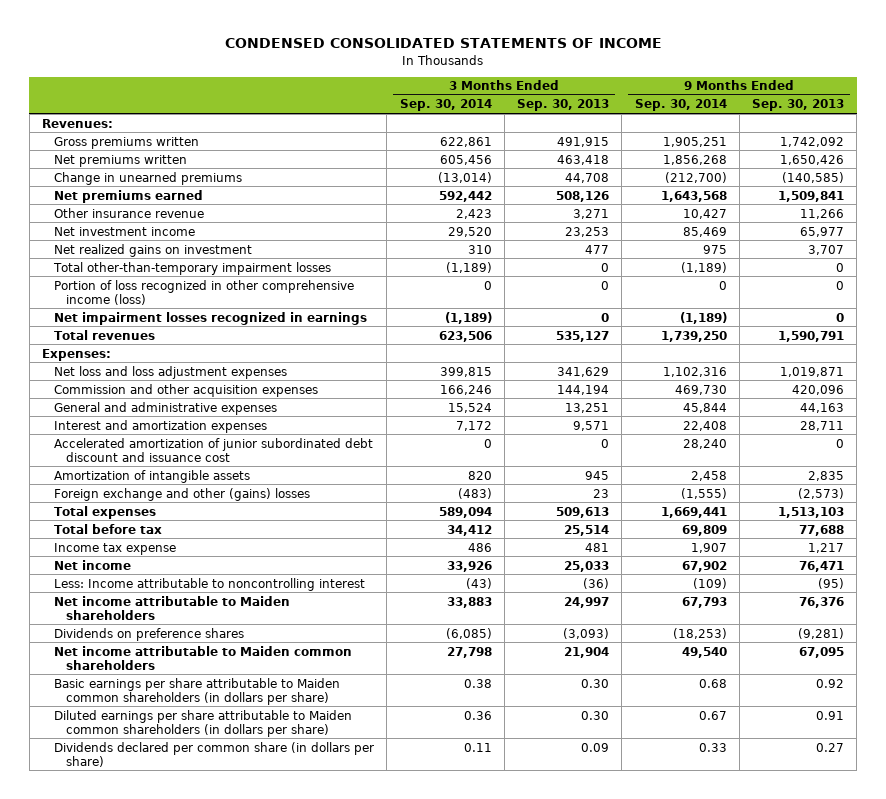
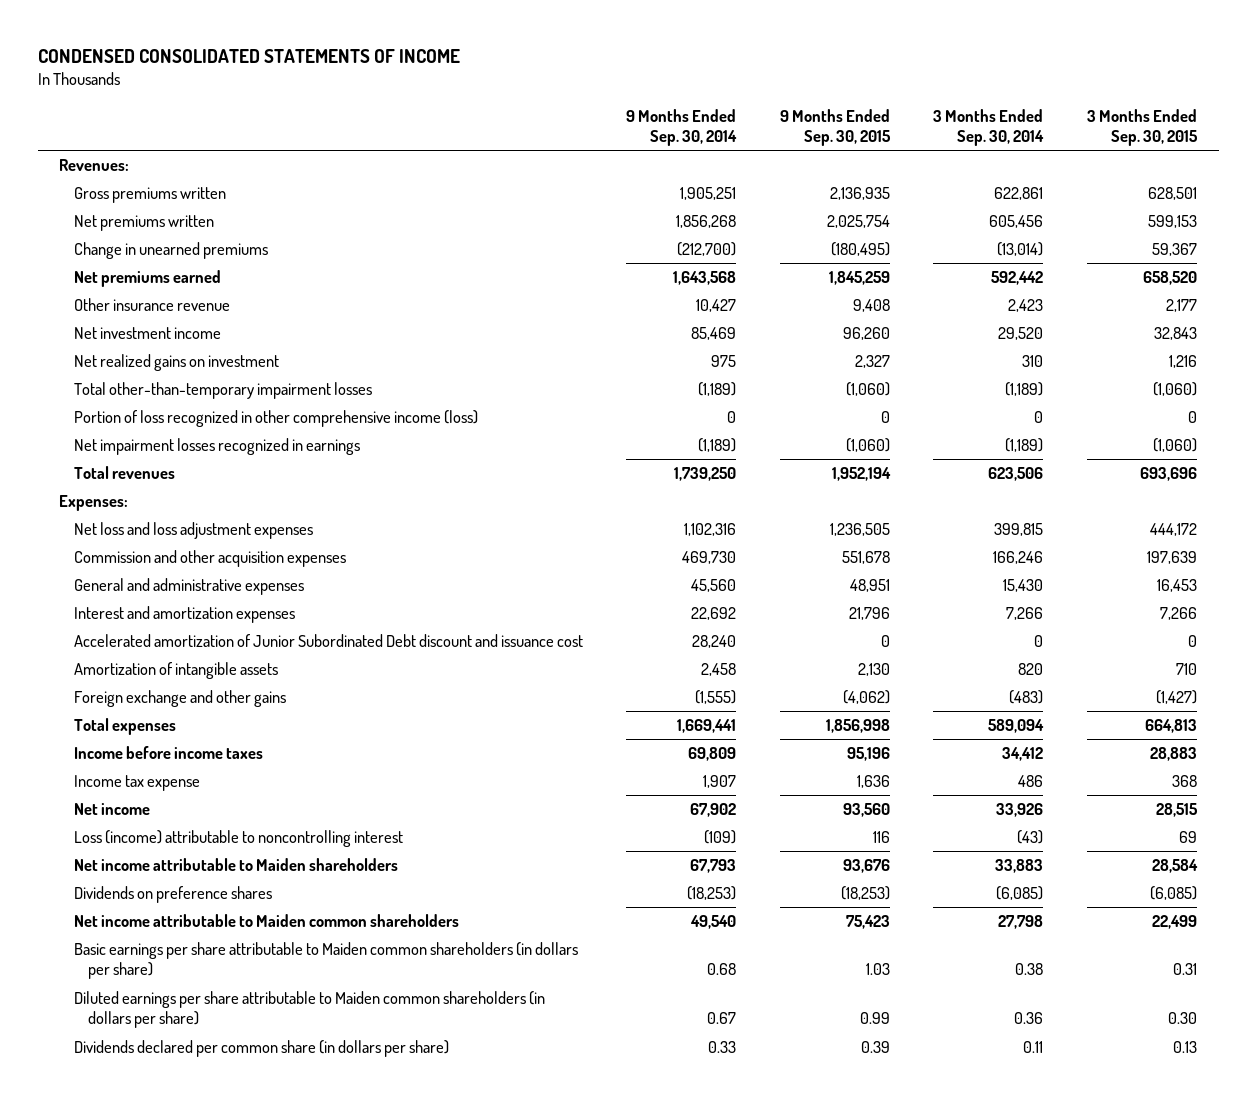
- | 3 Months Ended Sep. 30, 2014 | 3 Months Ended Sep. 30, 2013 | 9 Months Ended Sep. 30, 2014 | 9 Months Ended Sep. 30, 2013
+ | 9 Months Ended Sep. 30, 2014 | 9 Months Ended Sep. 30, 2015 | 3 Months Ended Sep. 30, 2014 | 3 Months Ended Sep. 30, 2015
- General and administrative expenses | 15,524 | 13,251 | 45,844 | 44,163
- Interest and amortization expenses | 7,172 | 9,571 | 22,408 | 28,711
- Accelerated amortization of junior subordinated debt discount and issuance cost | 0 | 0 | 28,240 | 0
+ General and administrative expenses | 45,560 | 48,951 | 15,430 | 16,453
+ Interest and amortization expenses | 22,692 | 21,796 | 7,266 | 7,266
+ Accelerated amortization of Junior Subordinated Debt discount and issuance cost | 28,240 | 0 | 0 | 0
- Foreign exchange and other (gains) losses | (483) | 23 | (1,555) | (2,573)
+ Foreign exchange and other gains | (1,555) | (4,062) | (483) | (1,427)
- Total before tax | 34,412 | 25,514 | 69,809 | 77,688
+ Income before income taxes | 69,809 | 95,196 | 34,412 | 28,883
- Less: Income attributable to noncontrolling interest | (43) | (36) | (109) | (95)
+ Loss (income) attributable to noncontrolling interest | (109) | 116 | (43) | 69

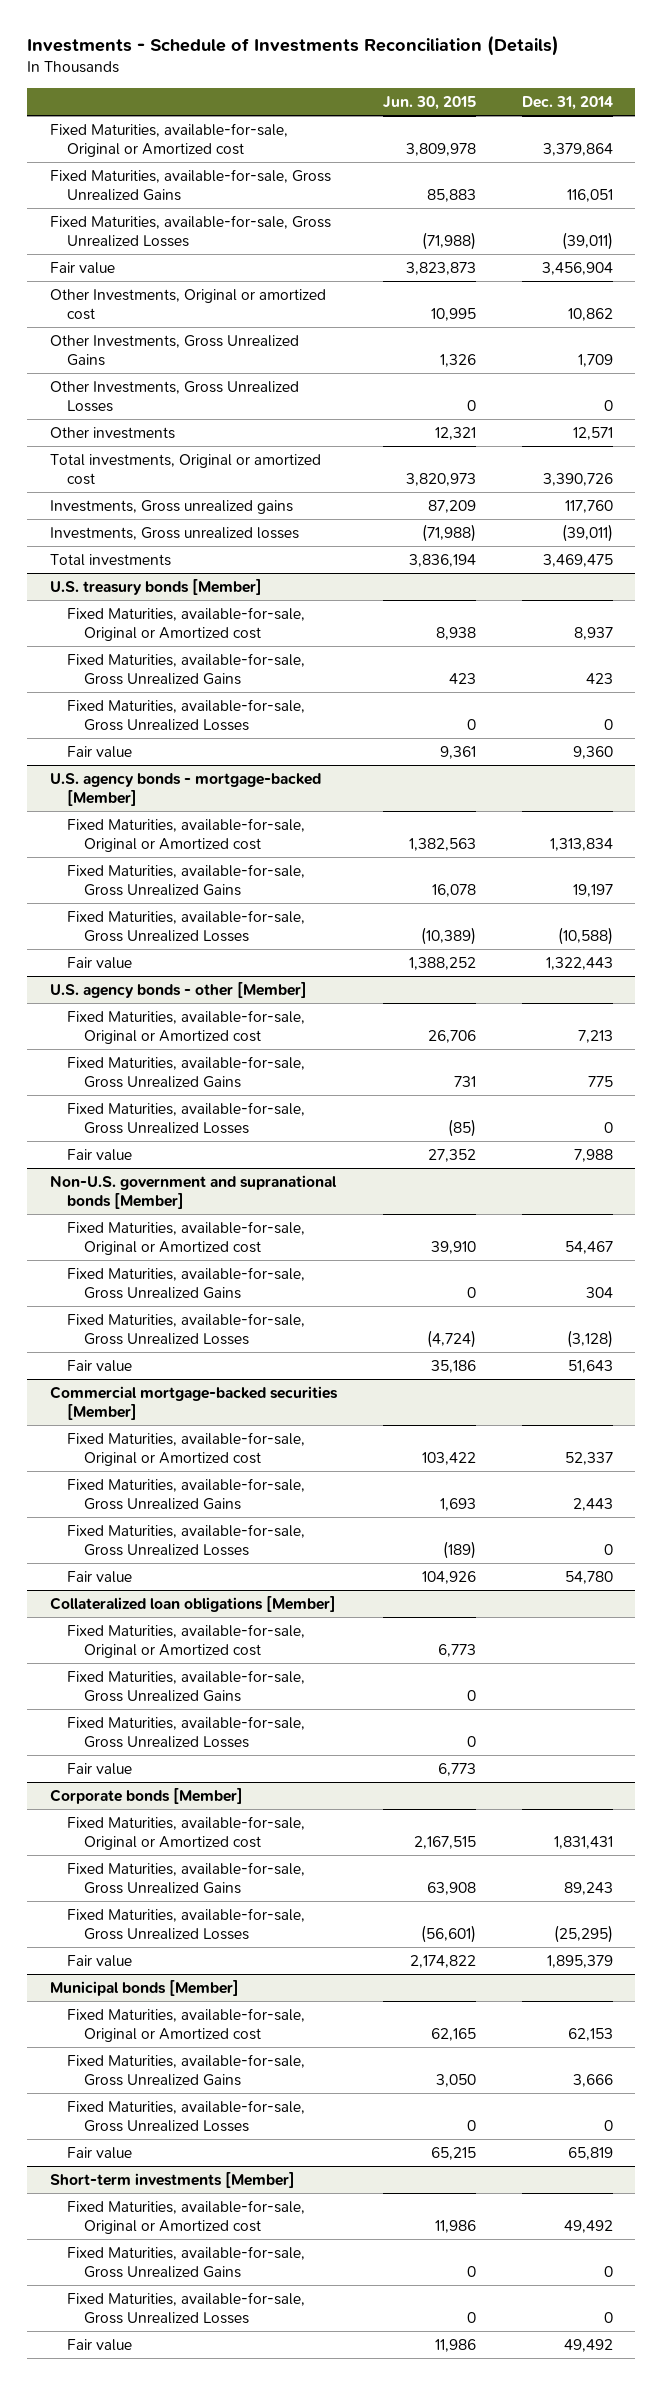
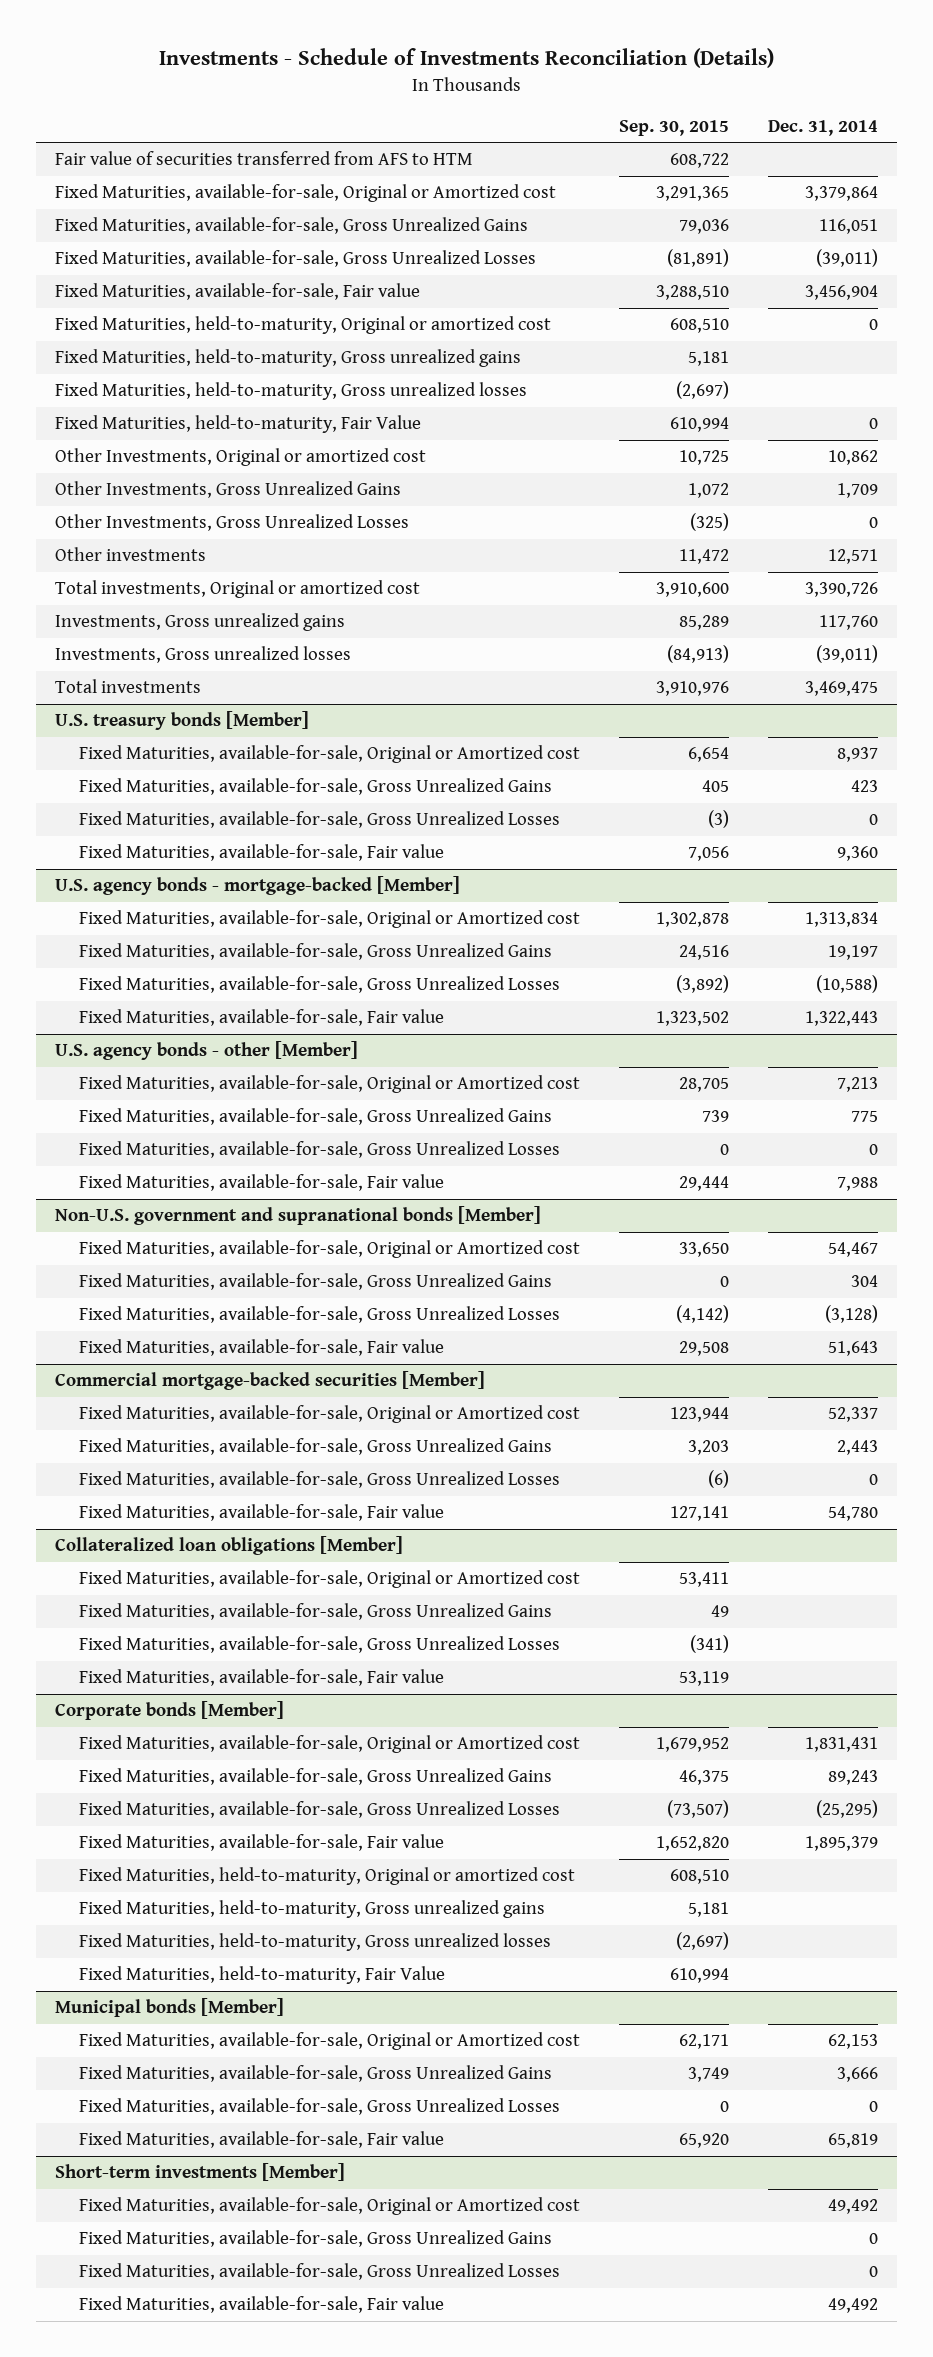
- | Jun. 30, 2015 | Dec. 31, 2014
+ | Sep. 30, 2015 | Dec. 31, 2014
+ Fair value of securities transferred from AFS to HTM | 608,722 |
- Fair value | 3,823,873 | 3,456,904
+ Fixed Maturities, available-for-sale, Fair value | 3,288,510 | 3,456,904
+ Fixed Maturities, held-to-maturity, Original or amortized cost | 608,510 | 0
+ Fixed Maturities, held-to-maturity, Gross unrealized gains | 5,181 |
+ Fixed Maturities, held-to-maturity, Gross unrealized losses | (2,697) |
+ Fixed Maturities, held-to-maturity, Fair Value | 610,994 | 0
@ U.S. treasury bonds [Member]
- Fair value | 9,361 | 9,360
+ Fixed Maturities, available-for-sale, Fair value | 7,056 | 9,360
@ U.S. agency bonds - mortgage-backed [Member]
- Fair value | 1,388,252 | 1,322,443
+ Fixed Maturities, available-for-sale, Fair value | 1,323,502 | 1,322,443
@ U.S. agency bonds - other [Member]
- Fair value | 27,352 | 7,988
+ Fixed Maturities, available-for-sale, Fair value | 29,444 | 7,988
@ Non-U.S. government and supranational bonds [Member]
- Fair value | 35,186 | 51,643
+ Fixed Maturities, available-for-sale, Fair value | 29,508 | 51,643
@ Commercial mortgage-backed securities [Member]
- Fair value | 104,926 | 54,780
+ Fixed Maturities, available-for-sale, Fair value | 127,141 | 54,780
@ Collateralized loan obligations [Member]
- Fair value | 6,773 |
+ Fixed Maturities, available-for-sale, Fair value | 53,119 |
@ Corporate bonds [Member]
- Fair value | 2,174,822 | 1,895,379
+ Fixed Maturities, available-for-sale, Fair value | 1,652,820 | 1,895,379
+ Fixed Maturities, held-to-maturity, Original or amortized cost | 608,510 |
+ Fixed Maturities, held-to-maturity, Gross unrealized gains | 5,181 |
+ Fixed Maturities, held-to-maturity, Gross unrealized losses | (2,697) |
+ Fixed Maturities, held-to-maturity, Fair Value | 610,994 |
@ Municipal bonds [Member]
- Fair value | 65,215 | 65,819
+ Fixed Maturities, available-for-sale, Fair value | 65,920 | 65,819
@ Short-term investments [Member]
- Fair value | 11,986 | 49,492
+ Fixed Maturities, available-for-sale, Fair value | | 49,492

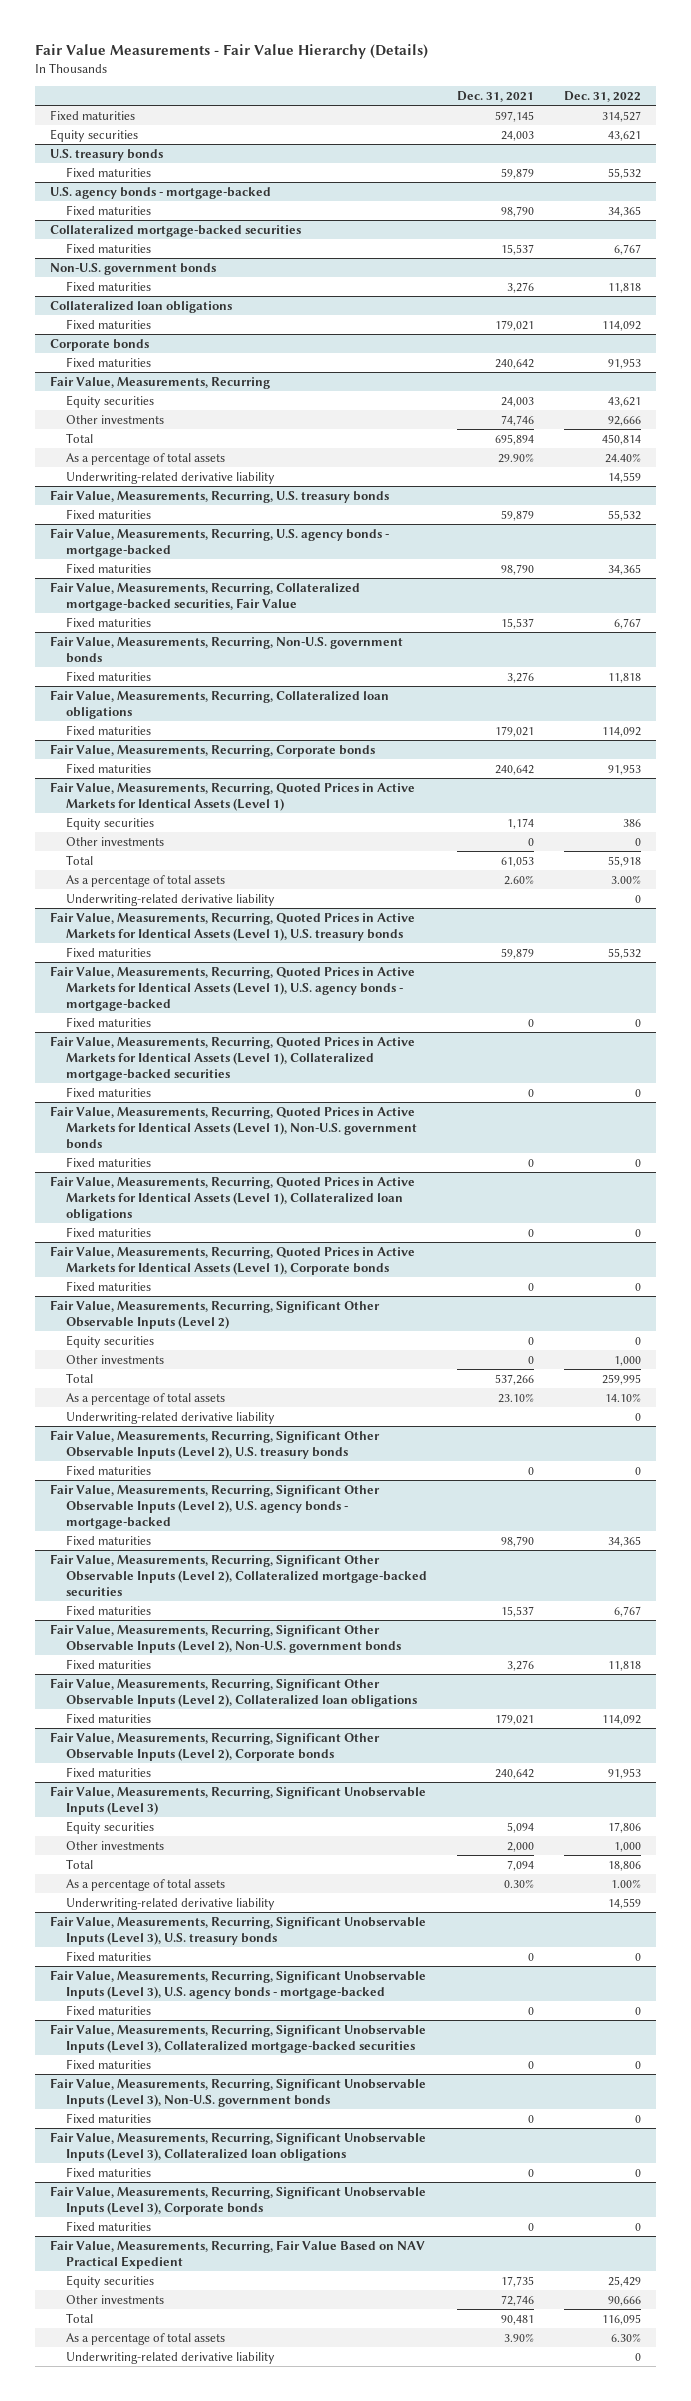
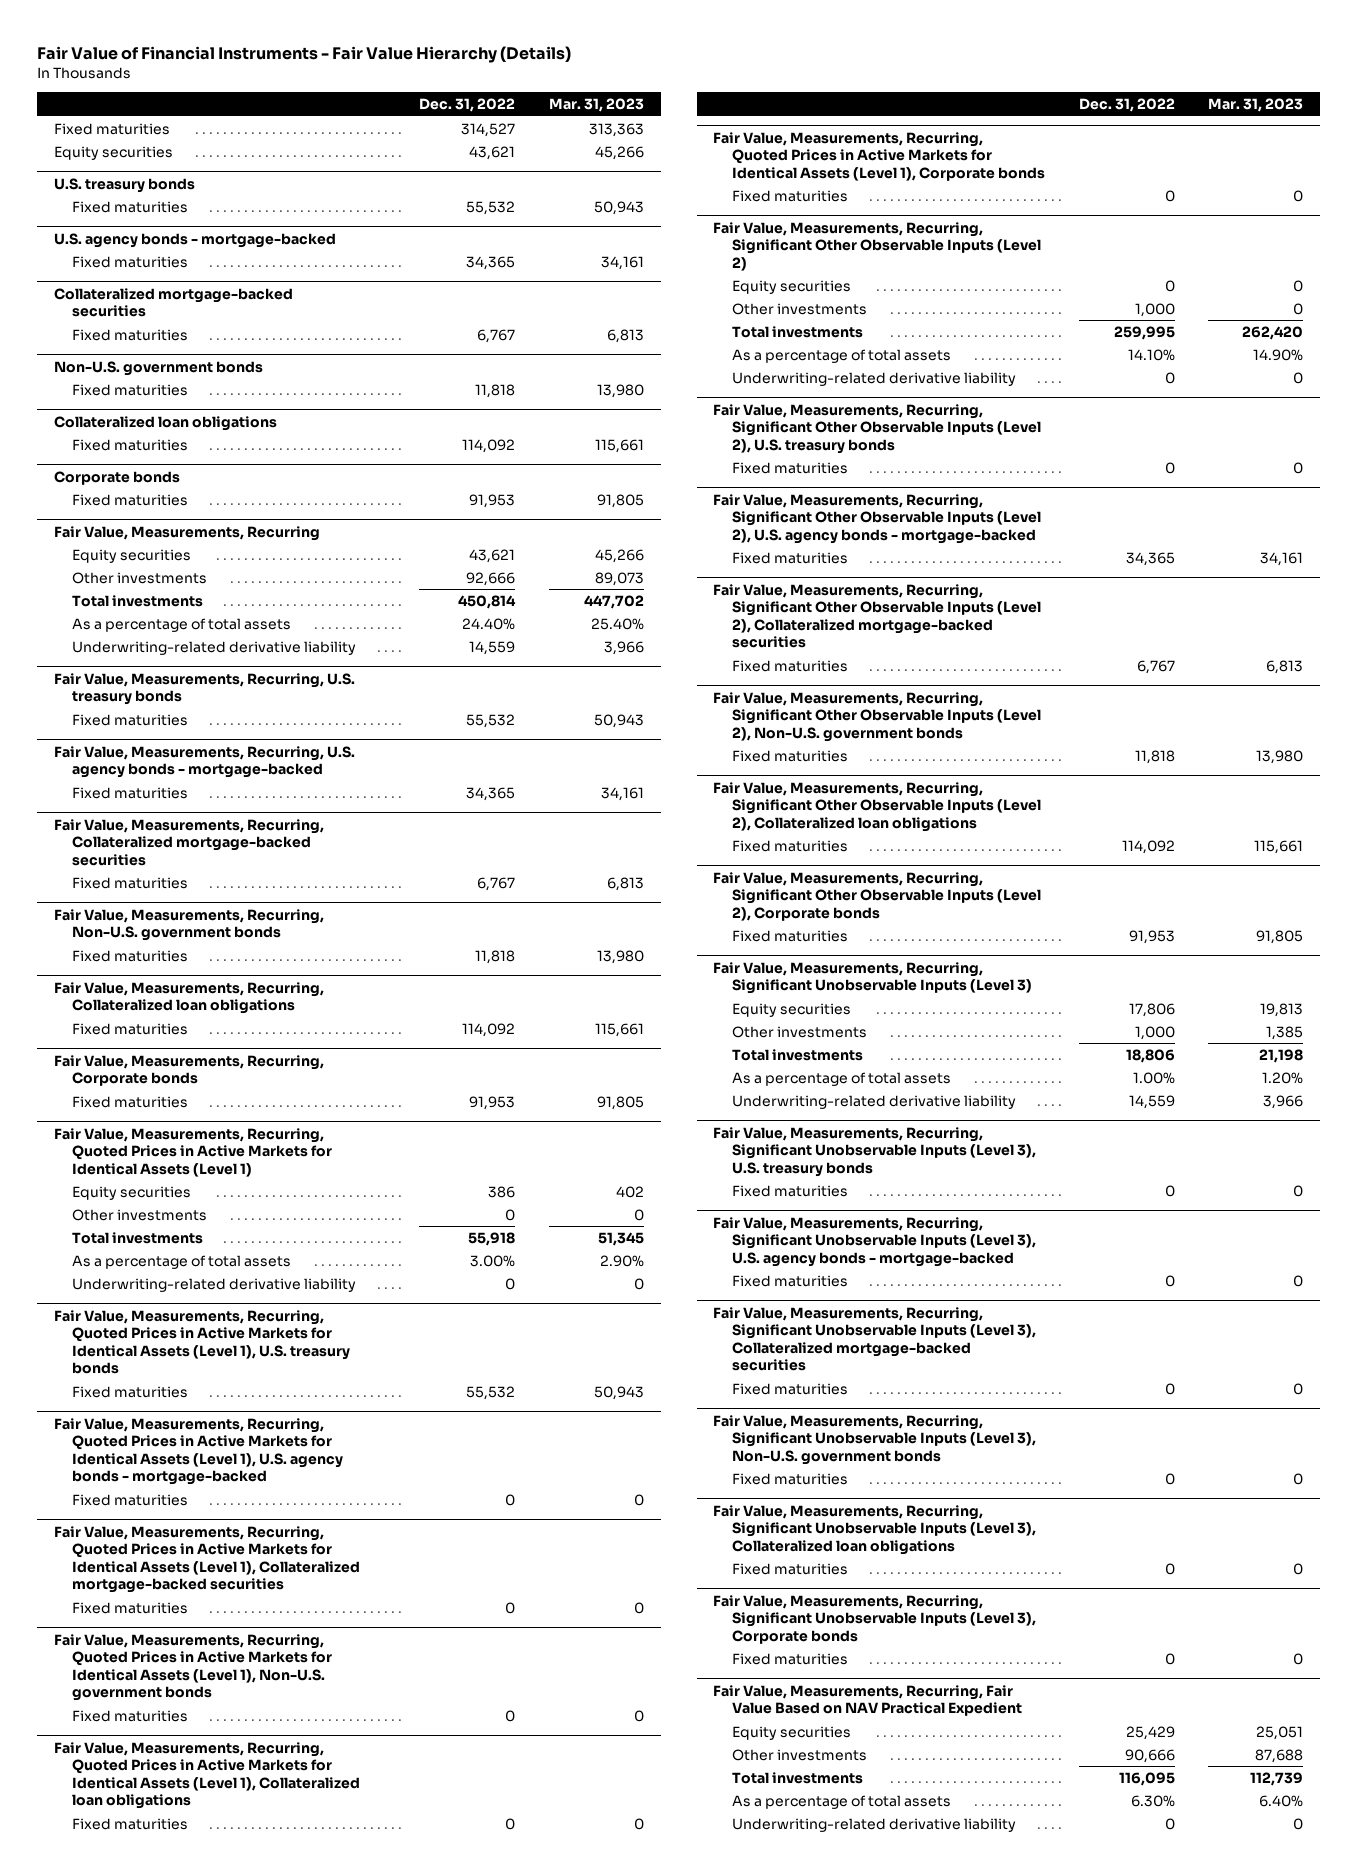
- Fair Value Measurements - Fair Value Hierarchy (Details)
+ Fair Value of Financial Instruments - Fair Value Hierarchy (Details)
- | Dec. 31, 2021 | Dec. 31, 2022
+ | Dec. 31, 2022 | Mar. 31, 2023
@ Fair Value, Measurements, Recurring
- Total | 695,894 | 450,814
+ Total investments | 450,814 | 447,702
- Fair Value, Measurements, Recurring, Collateralized mortgage-backed securities, Fair Value
+ Fair Value, Measurements, Recurring, Collateralized mortgage-backed securities
@ Fair Value, Measurements, Recurring, Quoted Prices in Active Markets for Identical Assets (Level 1)
- Total | 61,053 | 55,918
+ Total investments | 55,918 | 51,345
@ Fair Value, Measurements, Recurring, Significant Other Observable Inputs (Level 2)
- Total | 537,266 | 259,995
+ Total investments | 259,995 | 262,420
@ Fair Value, Measurements, Recurring, Significant Unobservable Inputs (Level 3)
- Total | 7,094 | 18,806
+ Total investments | 18,806 | 21,198
@ Fair Value, Measurements, Recurring, Fair Value Based on NAV Practical Expedient
- Total | 90,481 | 116,095
+ Total investments | 116,095 | 112,739

